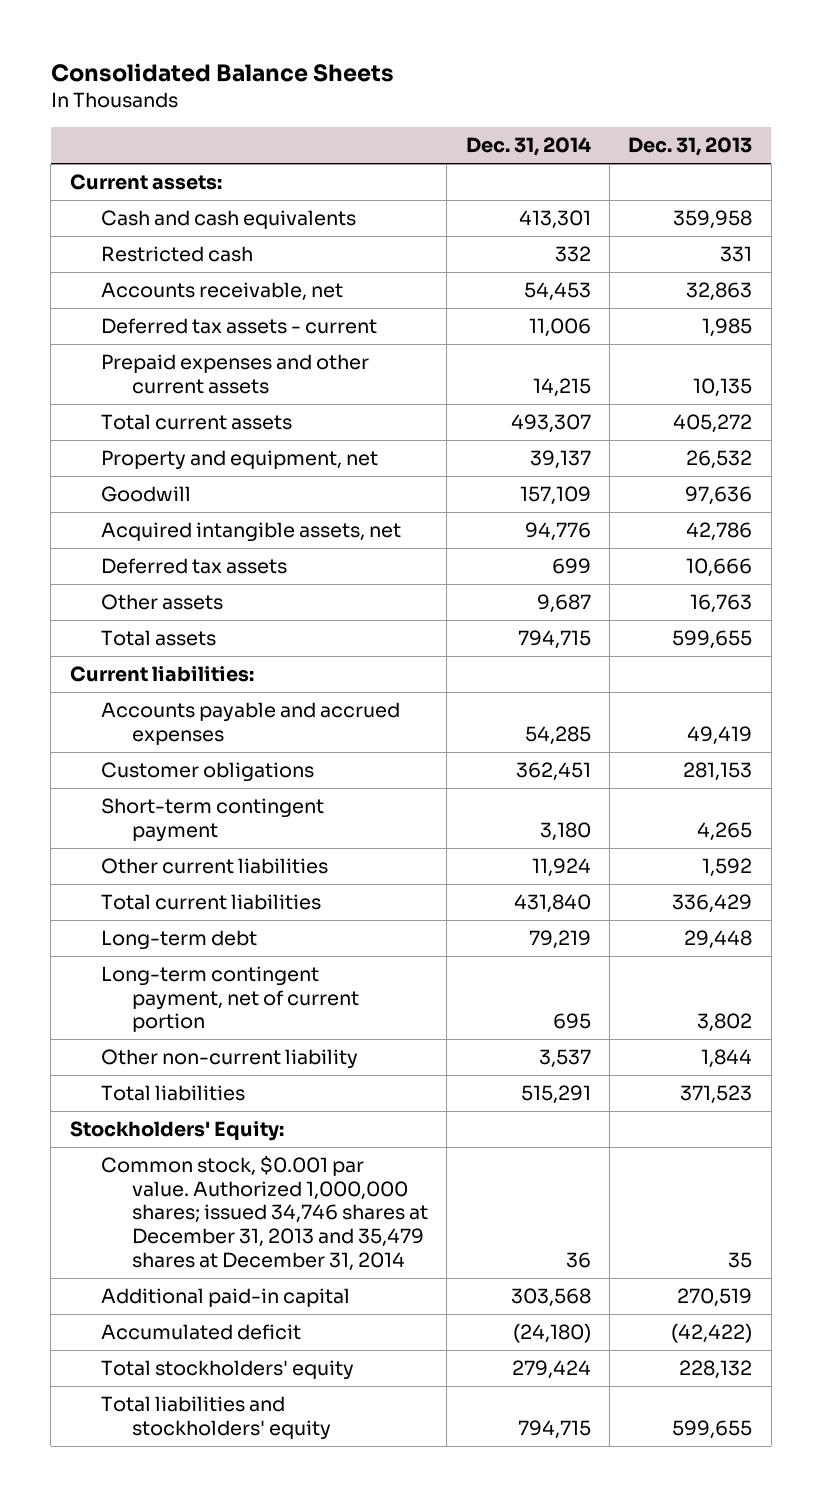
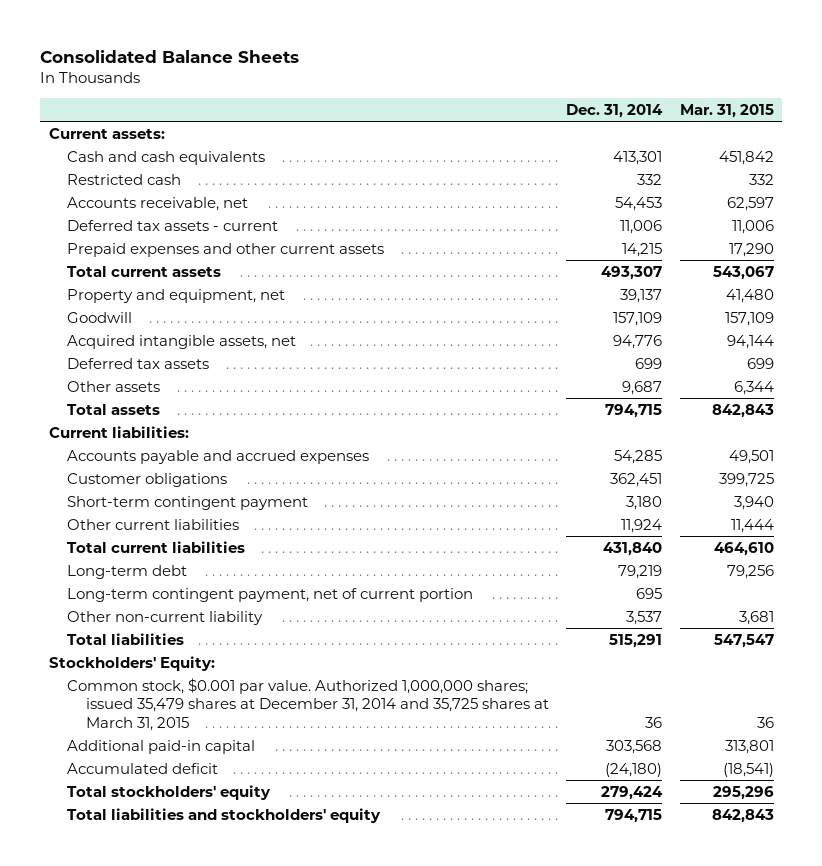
- | Dec. 31, 2014 | Dec. 31, 2013
+ | Dec. 31, 2014 | Mar. 31, 2015
- Common stock, $0.001 par value. Authorized 1,000,000 shares; issued 34,746 shares at December 31, 2013 and 35,479 shares at December 31, 2014 | 36 | 35
+ Common stock, $0.001 par value. Authorized 1,000,000 shares; issued 35,479 shares at December 31, 2014 and 35,725 shares at March 31, 2015 | 36 | 36

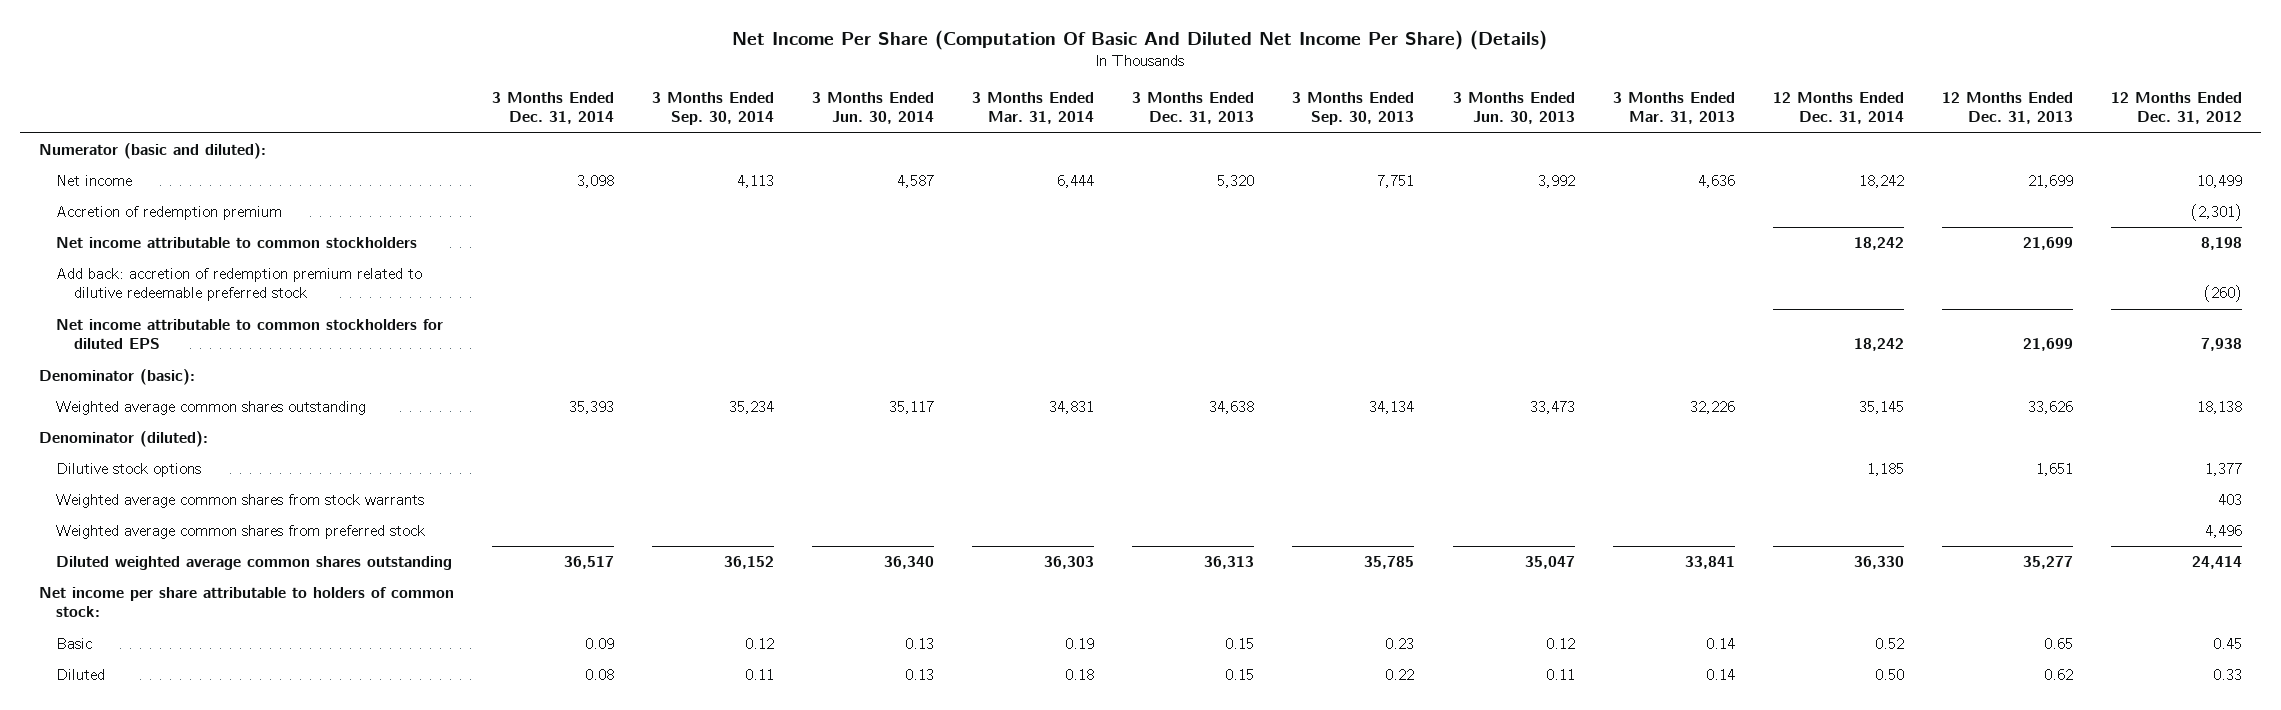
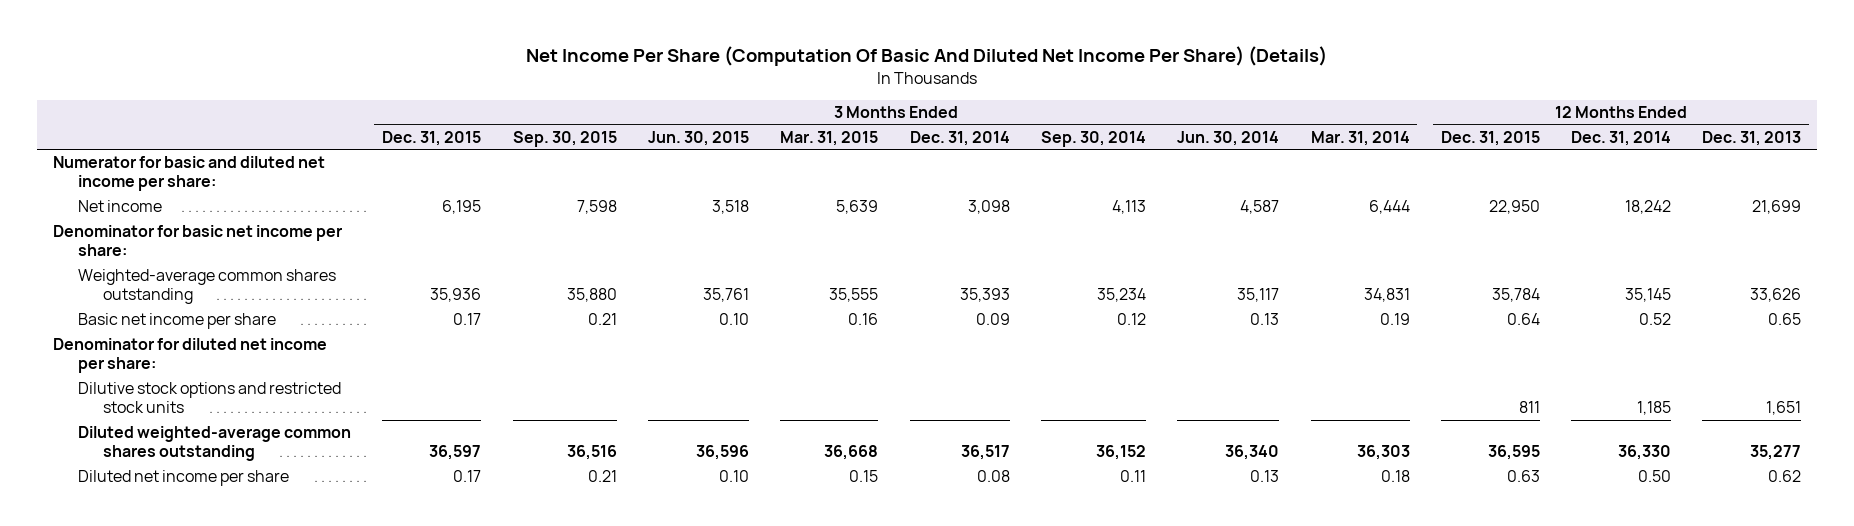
- | 3 Months Ended Dec. 31, 2014 | 3 Months Ended Sep. 30, 2014 | 3 Months Ended Jun. 30, 2014 | 3 Months Ended Mar. 31, 2014 | 3 Months Ended Dec. 31, 2013 | 3 Months Ended Sep. 30, 2013 | 3 Months Ended Jun. 30, 2013 | 3 Months Ended Mar. 31, 2013 | 12 Months Ended Dec. 31, 2014 | 12 Months Ended Dec. 31, 2013 | 12 Months Ended Dec. 31, 2012
+ | 3 Months Ended Dec. 31, 2015 | 3 Months Ended Sep. 30, 2015 | 3 Months Ended Jun. 30, 2015 | 3 Months Ended Mar. 31, 2015 | 3 Months Ended Dec. 31, 2014 | 3 Months Ended Sep. 30, 2014 | 3 Months Ended Jun. 30, 2014 | 3 Months Ended Mar. 31, 2014 | 12 Months Ended Dec. 31, 2015 | 12 Months Ended Dec. 31, 2014 | 12 Months Ended Dec. 31, 2013
- Numerator (basic and diluted):
+ Numerator for basic and diluted net income per share:
- Accretion of redemption premium | | | | | | | | | | | (2,301)
- Net income attributable to common stockholders | | | | | | | | | 18,242 | 21,699 | 8,198
- Add back: accretion of redemption premium related to dilutive redeemable preferred stock | | | | | | | | | | | (260)
- Net income attributable to common stockholders for diluted EPS | | | | | | | | | 18,242 | 21,699 | 7,938
- Denominator (basic):
- Weighted average common shares outstanding | 35,393 | 35,234 | 35,117 | 34,831 | 34,638 | 34,134 | 33,473 | 32,226 | 35,145 | 33,626 | 18,138
- Denominator (diluted):
- Dilutive stock options | | | | | | | | | 1,185 | 1,651 | 1,377
- Weighted average common shares from stock warrants | | | | | | | | | | | 403
- Weighted average common shares from preferred stock | | | | | | | | | | | 4,496
- Diluted weighted average common shares outstanding | 36,517 | 36,152 | 36,340 | 36,303 | 36,313 | 35,785 | 35,047 | 33,841 | 36,330 | 35,277 | 24,414
- Net income per share attributable to holders of common stock:
- Basic | 0.09 | 0.12 | 0.13 | 0.19 | 0.15 | 0.23 | 0.12 | 0.14 | 0.52 | 0.65 | 0.45
- Diluted | 0.08 | 0.11 | 0.13 | 0.18 | 0.15 | 0.22 | 0.11 | 0.14 | 0.50 | 0.62 | 0.33
+ Denominator for basic net income per share:
+ Weighted-average common shares outstanding | 35,936 | 35,880 | 35,761 | 35,555 | 35,393 | 35,234 | 35,117 | 34,831 | 35,784 | 35,145 | 33,626
+ Basic net income per share | 0.17 | 0.21 | 0.10 | 0.16 | 0.09 | 0.12 | 0.13 | 0.19 | 0.64 | 0.52 | 0.65
+ Denominator for diluted net income per share:
+ Dilutive stock options and restricted stock units | | | | | | | | | 811 | 1,185 | 1,651
+ Diluted weighted-average common shares outstanding | 36,597 | 36,516 | 36,596 | 36,668 | 36,517 | 36,152 | 36,340 | 36,303 | 36,595 | 36,330 | 35,277
+ Diluted net income per share | 0.17 | 0.21 | 0.10 | 0.15 | 0.08 | 0.11 | 0.13 | 0.18 | 0.63 | 0.50 | 0.62

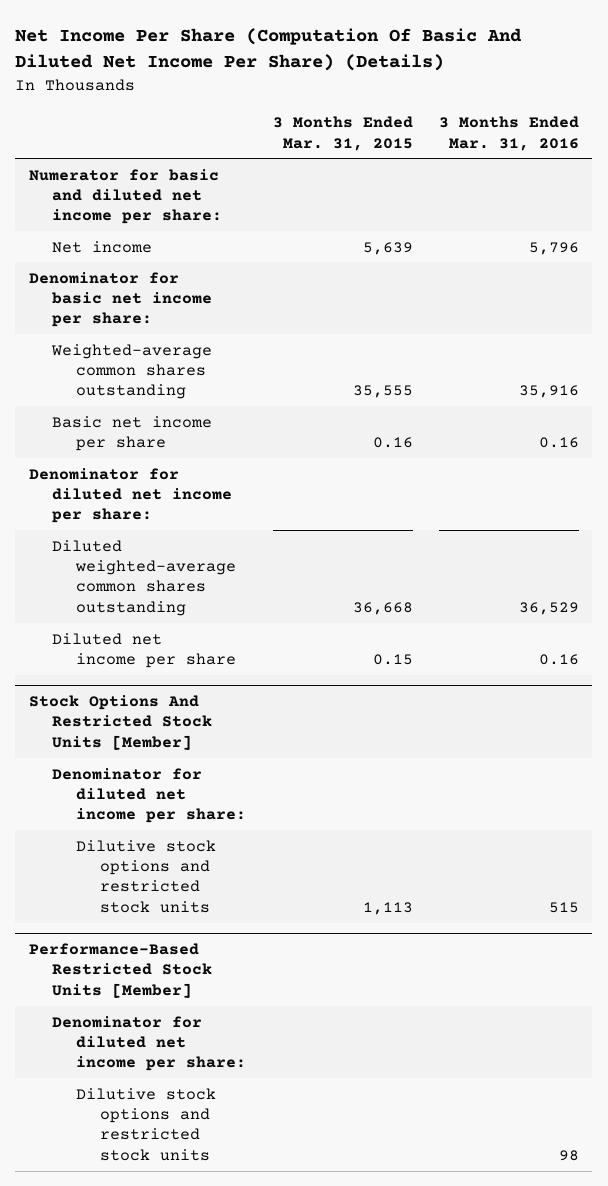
- | 3 Months Ended Dec. 31, 2015 | 3 Months Ended Sep. 30, 2015 | 3 Months Ended Jun. 30, 2015 | 3 Months Ended Mar. 31, 2015 | 3 Months Ended Dec. 31, 2014 | 3 Months Ended Sep. 30, 2014 | 3 Months Ended Jun. 30, 2014 | 3 Months Ended Mar. 31, 2014 | 12 Months Ended Dec. 31, 2015 | 12 Months Ended Dec. 31, 2014 | 12 Months Ended Dec. 31, 2013
+ | 3 Months Ended Mar. 31, 2015 | 3 Months Ended Mar. 31, 2016
- Dilutive stock options and restricted stock units | | | | | | | | | 811 | 1,185 | 1,651
+ Stock Options And Restricted Stock Units [Member]
+ Denominator for diluted net income per share:
+ Dilutive stock options and restricted stock units | 1,113 | 515
+ Performance-Based Restricted Stock Units [Member]
+ Denominator for diluted net income per share:
+ Dilutive stock options and restricted stock units | | 98

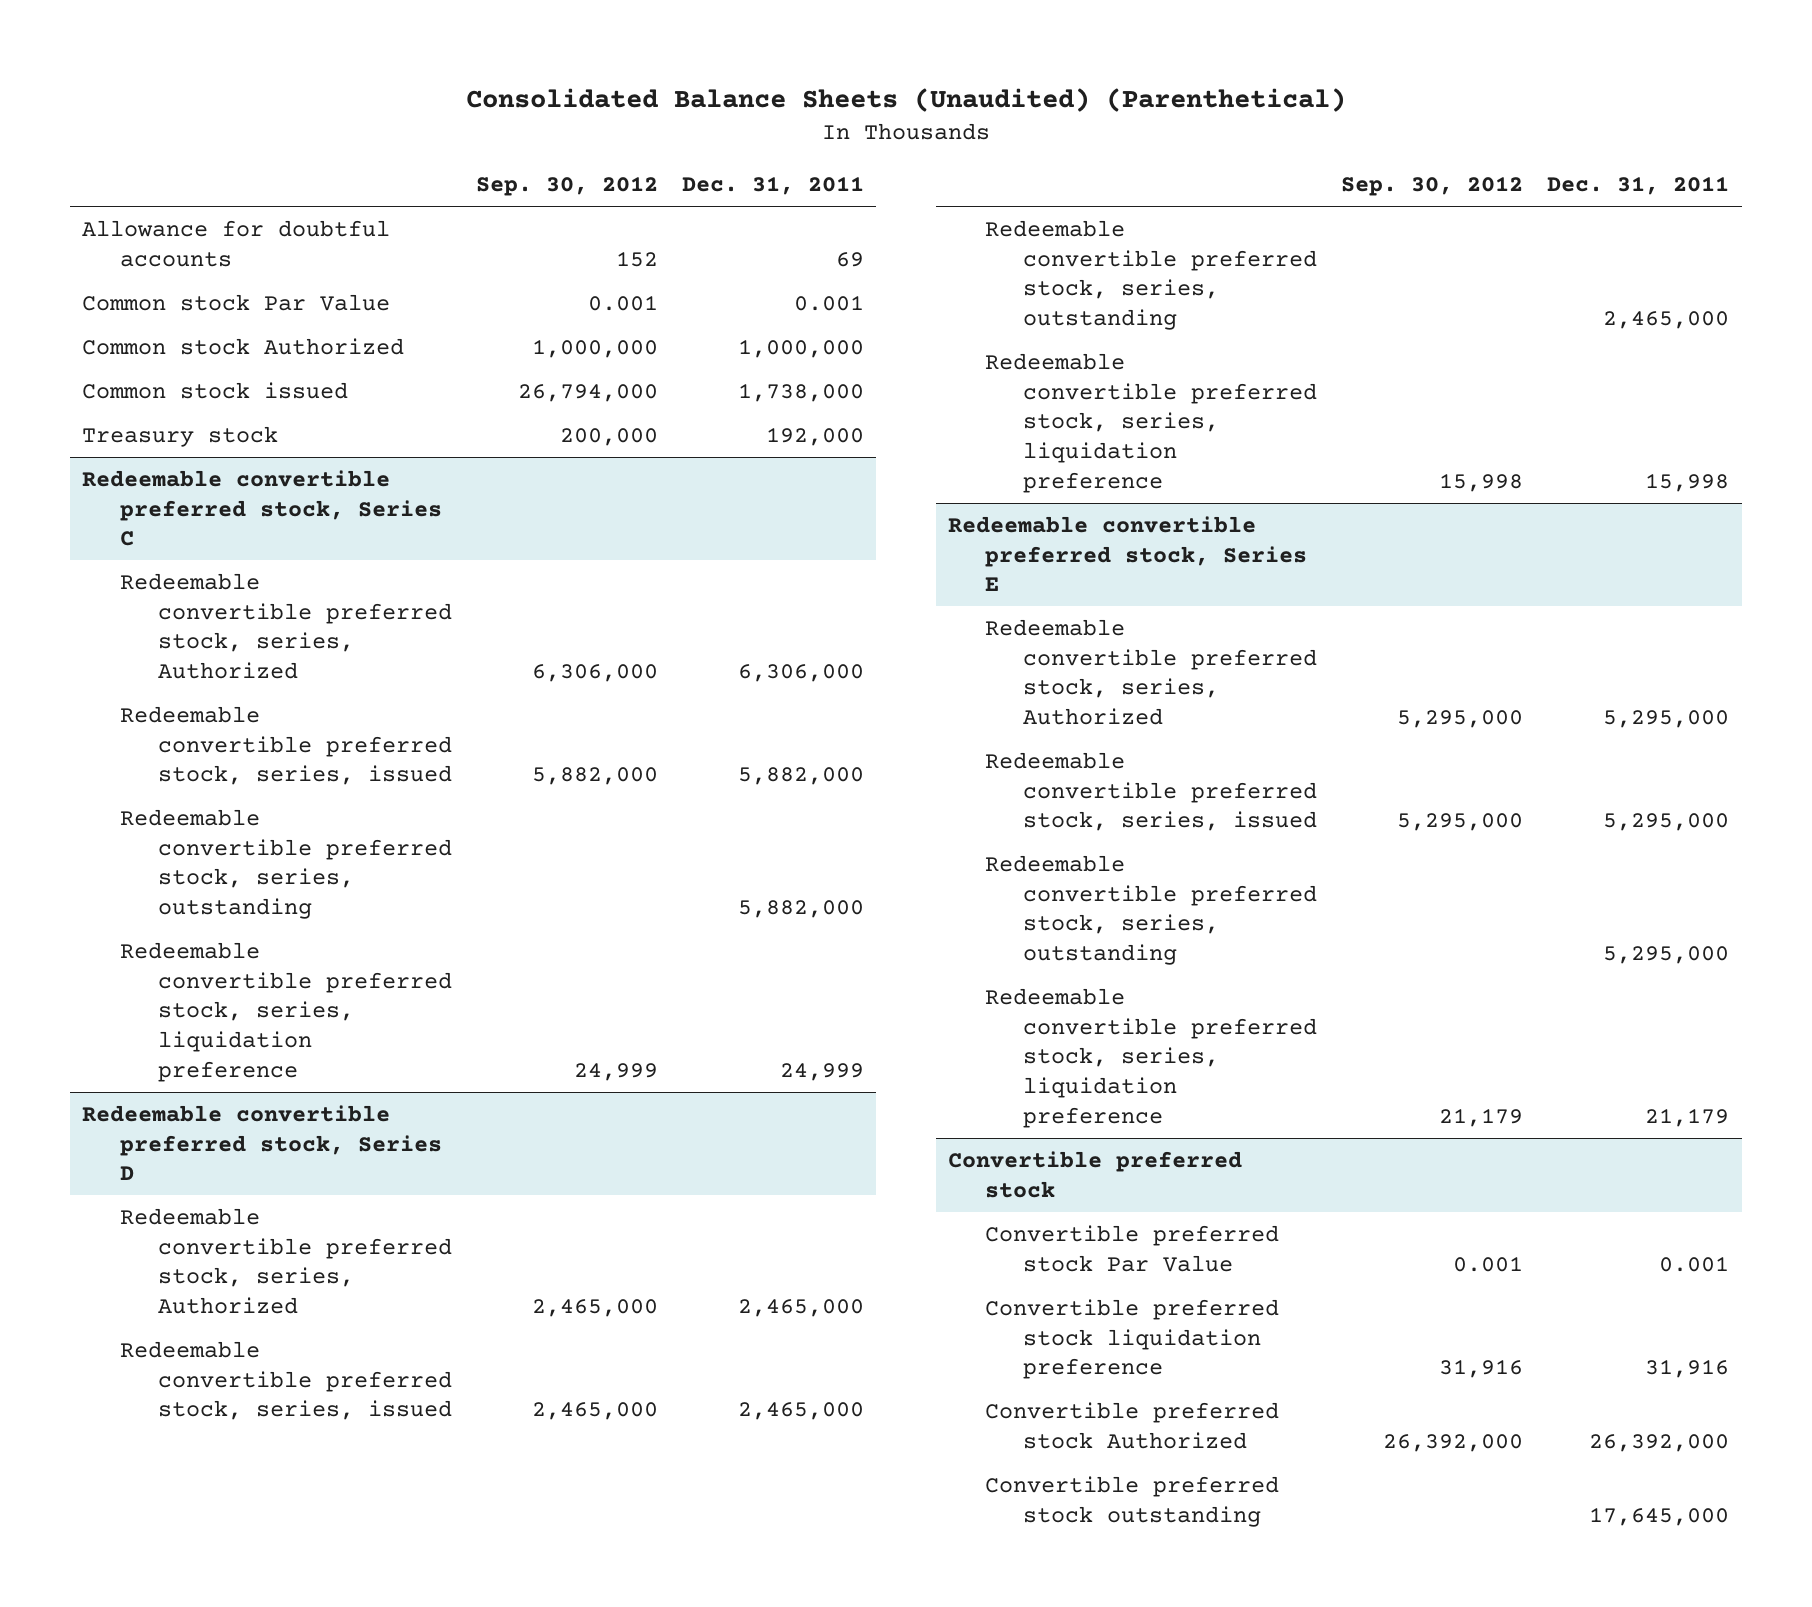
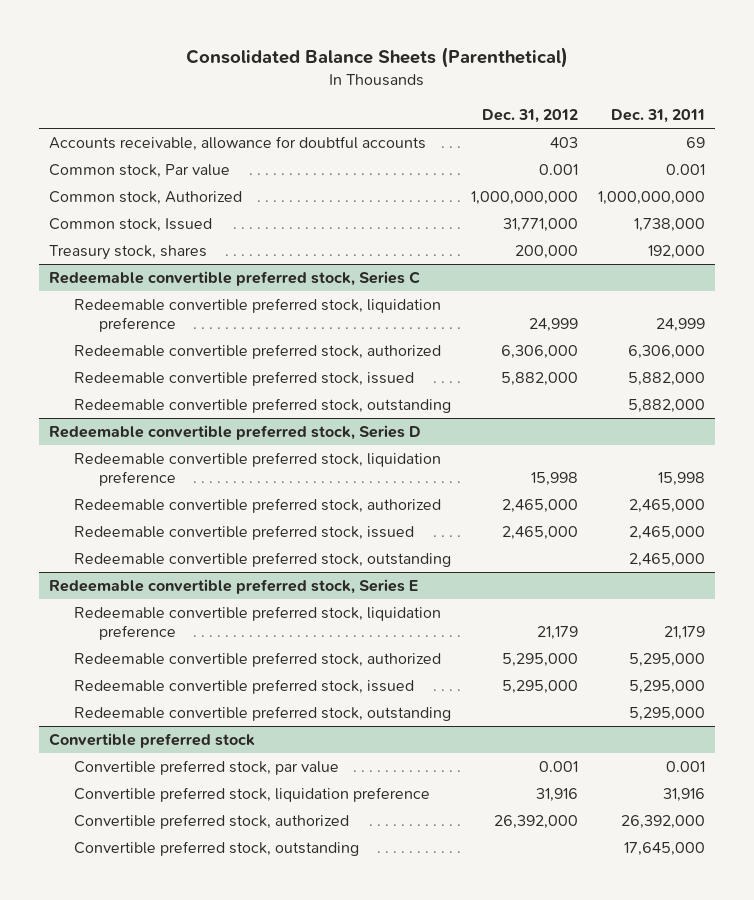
- Consolidated Balance Sheets (Unaudited) (Parenthetical)
+ Consolidated Balance Sheets (Parenthetical)
- | Sep. 30, 2012 | Dec. 31, 2011
+ | Dec. 31, 2012 | Dec. 31, 2011
- Allowance for doubtful accounts | 152 | 69
- Common stock Par Value | 0.001 | 0.001
- Common stock Authorized | 1,000,000 | 1,000,000
- Common stock issued | 26,794,000 | 1,738,000
- Treasury stock | 200,000 | 192,000
+ Accounts receivable, allowance for doubtful accounts | 403 | 69
+ Common stock, Par value | 0.001 | 0.001
+ Common stock, Authorized | 1,000,000,000 | 1,000,000,000
+ Common stock, Issued | 31,771,000 | 1,738,000
+ Treasury stock, shares | 200,000 | 192,000
@ Redeemable convertible preferred stock, Series C
- Redeemable convertible preferred stock, series, Authorized | 6,306,000 | 6,306,000
- Redeemable convertible preferred stock, series, issued | 5,882,000 | 5,882,000
- Redeemable convertible preferred stock, series, outstanding | | 5,882,000
- Redeemable convertible preferred stock, series, liquidation preference | 24,999 | 24,999
+ Redeemable convertible preferred stock, liquidation preference | 24,999 | 24,999
+ Redeemable convertible preferred stock, authorized | 6,306,000 | 6,306,000
+ Redeemable convertible preferred stock, issued | 5,882,000 | 5,882,000
+ Redeemable convertible preferred stock, outstanding | | 5,882,000
@ Redeemable convertible preferred stock, Series D
- Redeemable convertible preferred stock, series, Authorized | 2,465,000 | 2,465,000
- Redeemable convertible preferred stock, series, issued | 2,465,000 | 2,465,000
- Redeemable convertible preferred stock, series, outstanding | | 2,465,000
- Redeemable convertible preferred stock, series, liquidation preference | 15,998 | 15,998
+ Redeemable convertible preferred stock, liquidation preference | 15,998 | 15,998
+ Redeemable convertible preferred stock, authorized | 2,465,000 | 2,465,000
+ Redeemable convertible preferred stock, issued | 2,465,000 | 2,465,000
+ Redeemable convertible preferred stock, outstanding | | 2,465,000
@ Redeemable convertible preferred stock, Series E
- Redeemable convertible preferred stock, series, Authorized | 5,295,000 | 5,295,000
- Redeemable convertible preferred stock, series, issued | 5,295,000 | 5,295,000
- Redeemable convertible preferred stock, series, outstanding | | 5,295,000
- Redeemable convertible preferred stock, series, liquidation preference | 21,179 | 21,179
+ Redeemable convertible preferred stock, liquidation preference | 21,179 | 21,179
+ Redeemable convertible preferred stock, authorized | 5,295,000 | 5,295,000
+ Redeemable convertible preferred stock, issued | 5,295,000 | 5,295,000
+ Redeemable convertible preferred stock, outstanding | | 5,295,000
@ Convertible preferred stock
- Convertible preferred stock Par Value | 0.001 | 0.001
- Convertible preferred stock liquidation preference | 31,916 | 31,916
- Convertible preferred stock Authorized | 26,392,000 | 26,392,000
- Convertible preferred stock outstanding | | 17,645,000
+ Convertible preferred stock, par value | 0.001 | 0.001
+ Convertible preferred stock, liquidation preference | 31,916 | 31,916
+ Convertible preferred stock, authorized | 26,392,000 | 26,392,000
+ Convertible preferred stock, outstanding | | 17,645,000

